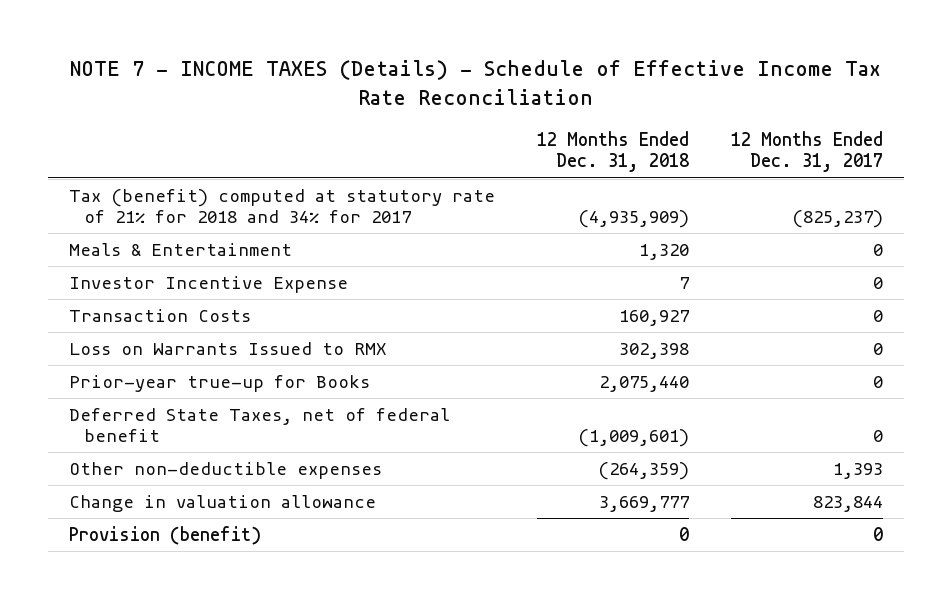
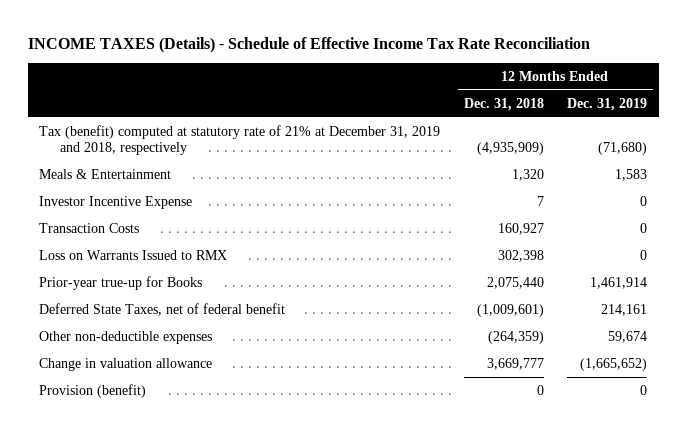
- NOTE 7 - INCOME TAXES (Details) - Schedule of Effective Income Tax Rate Reconciliation
+ INCOME TAXES (Details) - Schedule of Effective Income Tax Rate Reconciliation
- | 12 Months Ended Dec. 31, 2018 | 12 Months Ended Dec. 31, 2017
+ | 12 Months Ended Dec. 31, 2018 | 12 Months Ended Dec. 31, 2019
- Tax (benefit) computed at statutory rate of 21% for 2018 and 34% for 2017 | (4,935,909) | (825,237)
+ Tax (benefit) computed at statutory rate of 21% at December 31, 2019 and 2018, respectively | (4,935,909) | (71,680)

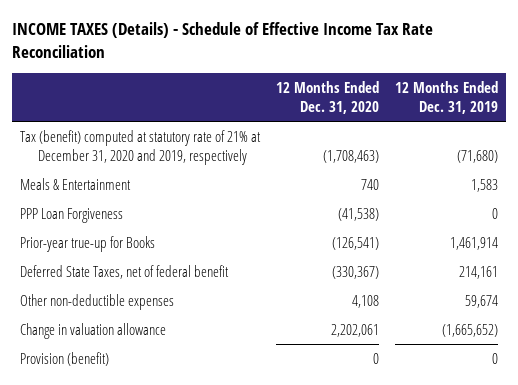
- | 12 Months Ended Dec. 31, 2018 | 12 Months Ended Dec. 31, 2019
+ | 12 Months Ended Dec. 31, 2020 | 12 Months Ended Dec. 31, 2019
- Tax (benefit) computed at statutory rate of 21% at December 31, 2019 and 2018, respectively | (4,935,909) | (71,680)
+ Tax (benefit) computed at statutory rate of 21% at December 31, 2020 and 2019, respectively | (1,708,463) | (71,680)
- Investor Incentive Expense | 7 | 0
- Transaction Costs | 160,927 | 0
- Loss on Warrants Issued to RMX | 302,398 | 0
+ PPP Loan Forgiveness | (41,538) | 0

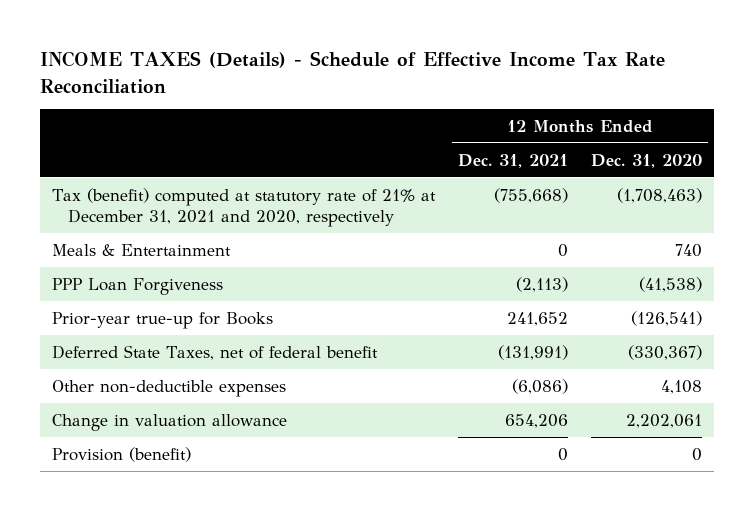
- | 12 Months Ended Dec. 31, 2020 | 12 Months Ended Dec. 31, 2019
+ | 12 Months Ended Dec. 31, 2021 | 12 Months Ended Dec. 31, 2020
- Tax (benefit) computed at statutory rate of 21% at December 31, 2020 and 2019, respectively | (1,708,463) | (71,680)
+ Tax (benefit) computed at statutory rate of 21% at December 31, 2021 and 2020, respectively | (755,668) | (1,708,463)

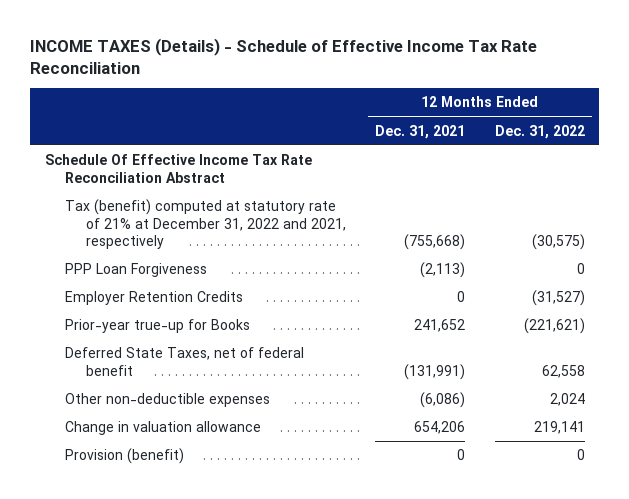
- | 12 Months Ended Dec. 31, 2021 | 12 Months Ended Dec. 31, 2020
+ | 12 Months Ended Dec. 31, 2021 | 12 Months Ended Dec. 31, 2022
- Tax (benefit) computed at statutory rate of 21% at December 31, 2021 and 2020, respectively | (755,668) | (1,708,463)
- Meals & Entertainment | 0 | 740
+ Schedule Of Effective Income Tax Rate Reconciliation Abstract
+ Tax (benefit) computed at statutory rate of 21% at December 31, 2022 and 2021, respectively | (755,668) | (30,575)
+ Employer Retention Credits | 0 | (31,527)

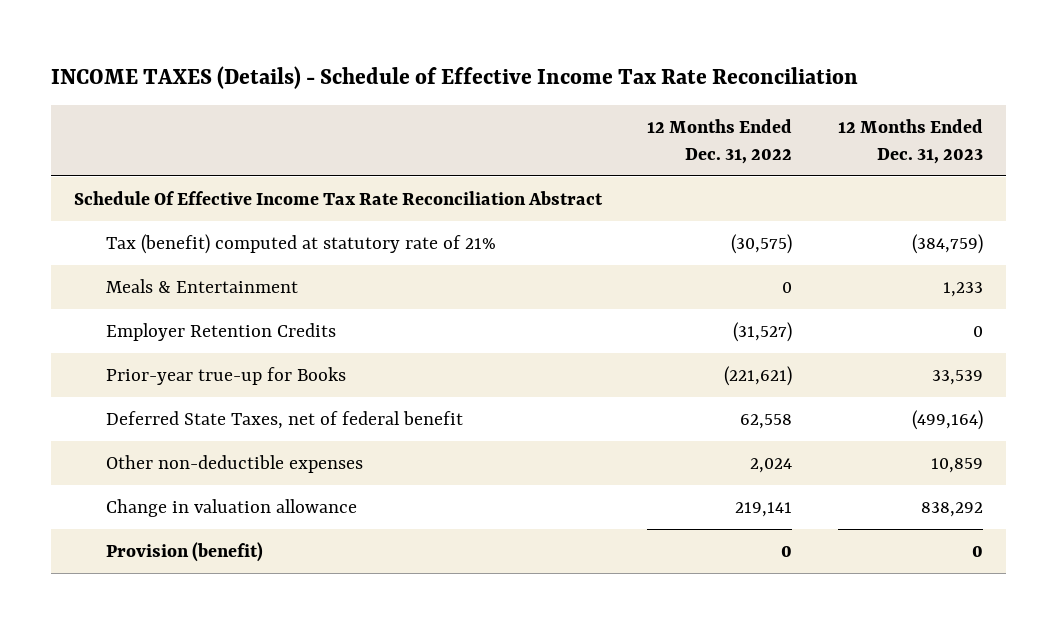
- | 12 Months Ended Dec. 31, 2021 | 12 Months Ended Dec. 31, 2022
+ | 12 Months Ended Dec. 31, 2022 | 12 Months Ended Dec. 31, 2023
- Tax (benefit) computed at statutory rate of 21% at December 31, 2022 and 2021, respectively | (755,668) | (30,575)
- PPP Loan Forgiveness | (2,113) | 0
+ Tax (benefit) computed at statutory rate of 21% | (30,575) | (384,759)
+ Meals & Entertainment | 0 | 1,233

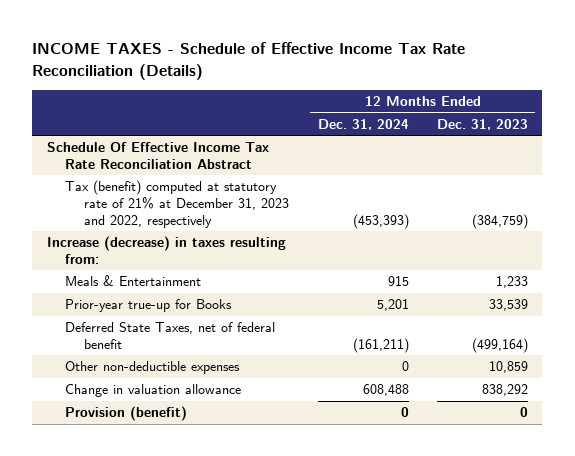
- INCOME TAXES (Details) - Schedule of Effective Income Tax Rate Reconciliation
+ INCOME TAXES - Schedule of Effective Income Tax Rate Reconciliation (Details)
- | 12 Months Ended Dec. 31, 2022 | 12 Months Ended Dec. 31, 2023
+ | 12 Months Ended Dec. 31, 2024 | 12 Months Ended Dec. 31, 2023
- Tax (benefit) computed at statutory rate of 21% | (30,575) | (384,759)
+ Tax (benefit) computed at statutory rate of 21% at December 31, 2023 and 2022, respectively | (453,393) | (384,759)
+ Increase (decrease) in taxes resulting from:
- Employer Retention Credits | (31,527) | 0

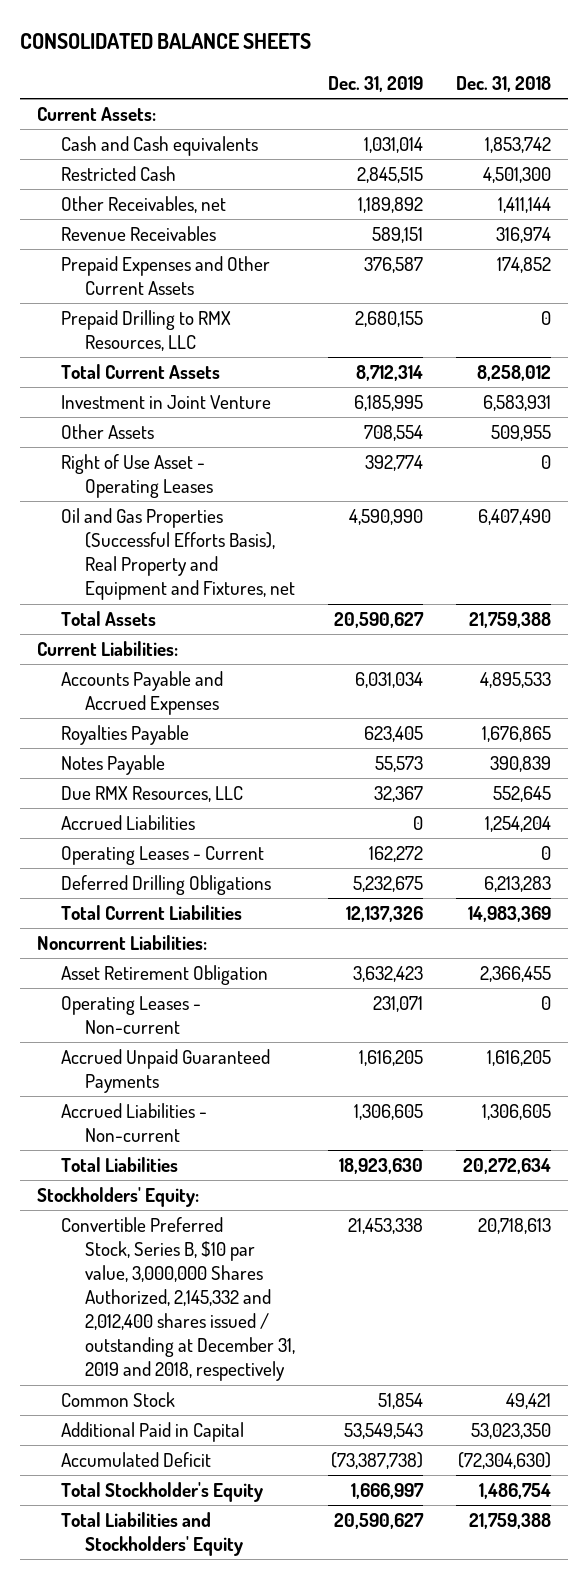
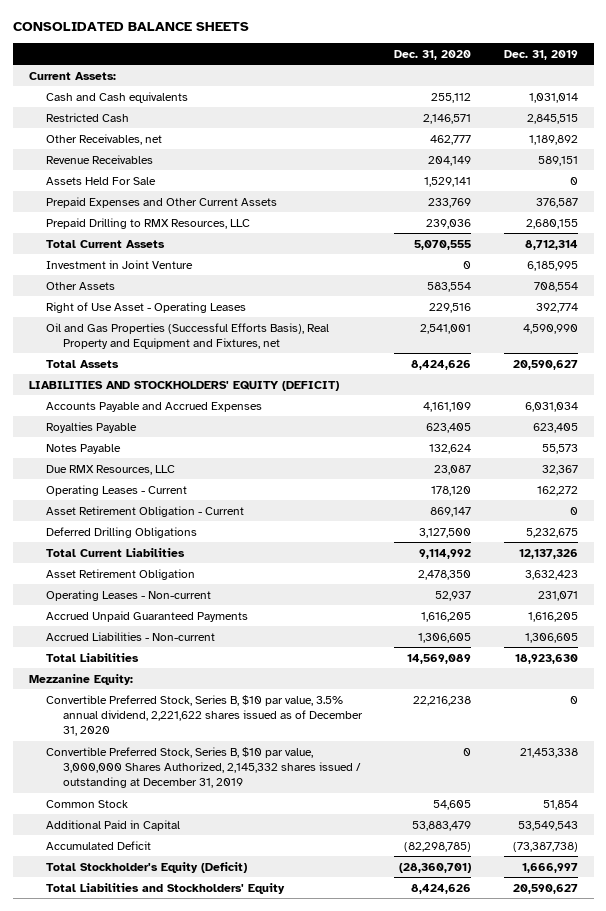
- | Dec. 31, 2019 | Dec. 31, 2018
+ | Dec. 31, 2020 | Dec. 31, 2019
+ Assets Held For Sale | 1,529,141 | 0
- Current Liabilities:
+ LIABILITIES AND STOCKHOLDERS' EQUITY (DEFICIT)
- Accrued Liabilities | 0 | 1,254,204
+ Asset Retirement Obligation - Current | 869,147 | 0
- Noncurrent Liabilities:
- Stockholders' Equity:
- Convertible Preferred Stock, Series B, $10 par value, 3,000,000 Shares Authorized, 2,145,332 and 2,012,400 shares issued / outstanding at December 31, 2019 and 2018, respectively | 21,453,338 | 20,718,613
+ Mezzanine Equity:
+ Convertible Preferred Stock, Series B, $10 par value, 3.5% annual dividend, 2,221,622 shares issued as of December 31, 2020 | 22,216,238 | 0
+ Convertible Preferred Stock, Series B, $10 par value, 3,000,000 Shares Authorized, 2,145,332 shares issued / outstanding at December 31, 2019 | 0 | 21,453,338
- Total Stockholder's Equity | 1,666,997 | 1,486,754
+ Total Stockholder's Equity (Deficit) | (28,360,701) | 1,666,997

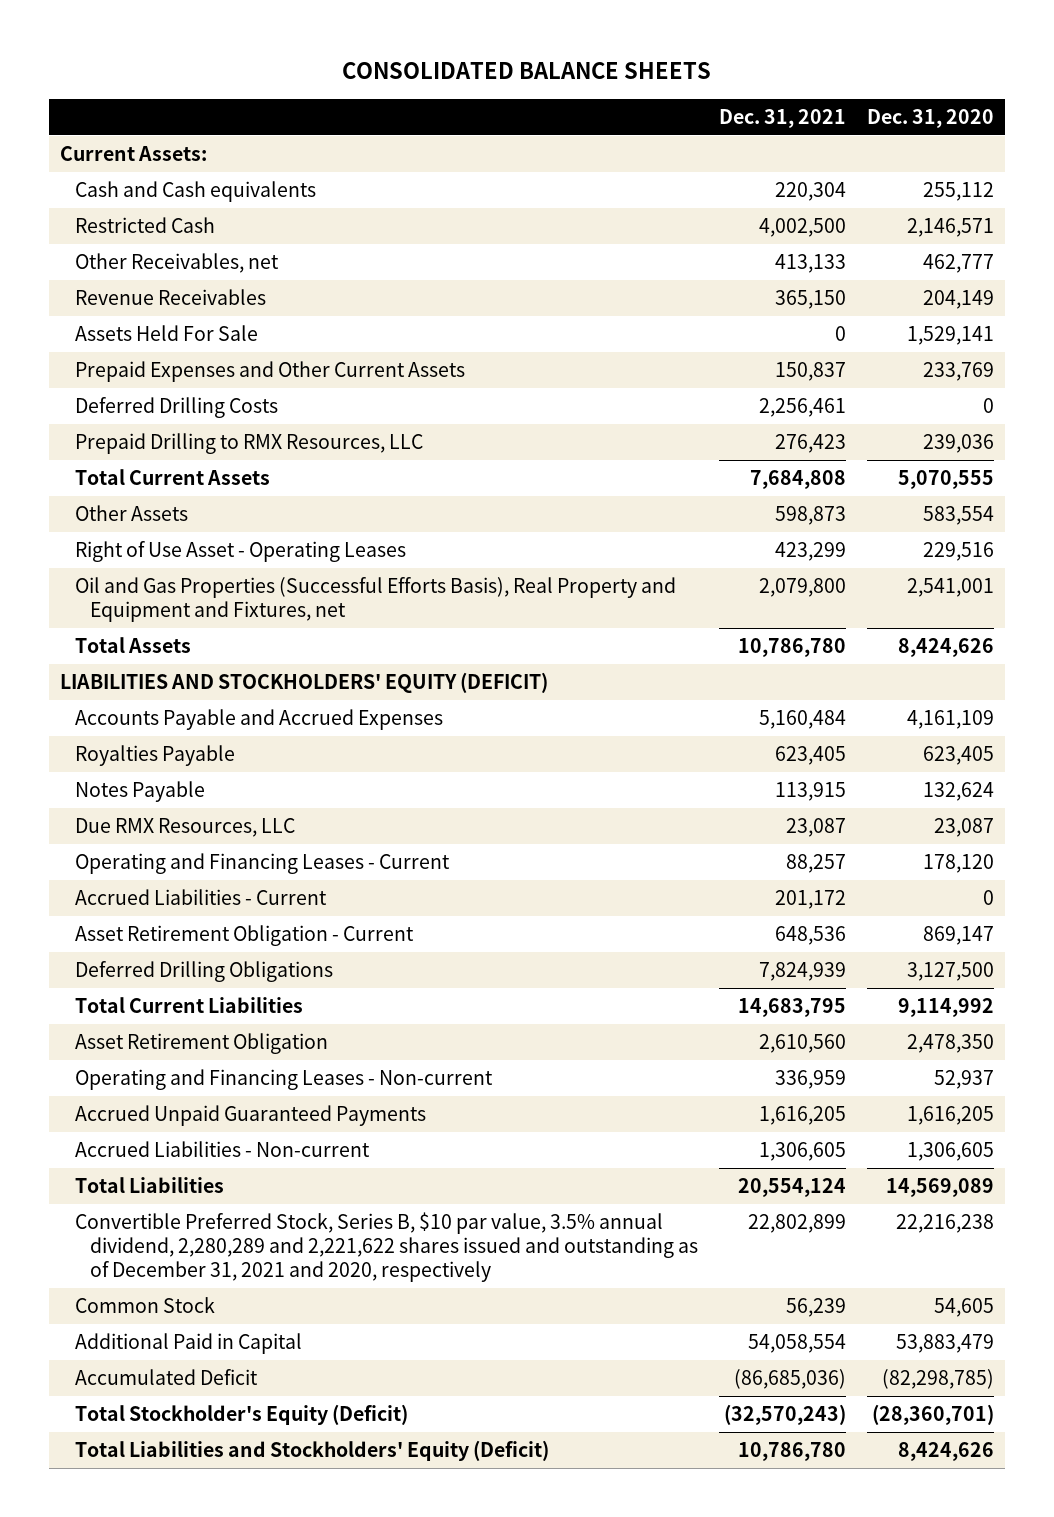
- | Dec. 31, 2020 | Dec. 31, 2019
+ | Dec. 31, 2021 | Dec. 31, 2020
+ Deferred Drilling Costs | 2,256,461 | 0
- Investment in Joint Venture | 0 | 6,185,995
- Operating Leases - Current | 178,120 | 162,272
+ Operating and Financing Leases - Current | 88,257 | 178,120
+ Accrued Liabilities - Current | 201,172 | 0
- Operating Leases - Non-current | 52,937 | 231,071
+ Operating and Financing Leases - Non-current | 336,959 | 52,937
- Mezzanine Equity:
- Convertible Preferred Stock, Series B, $10 par value, 3.5% annual dividend, 2,221,622 shares issued as of December 31, 2020 | 22,216,238 | 0
- Convertible Preferred Stock, Series B, $10 par value, 3,000,000 Shares Authorized, 2,145,332 shares issued / outstanding at December 31, 2019 | 0 | 21,453,338
+ Convertible Preferred Stock, Series B, $10 par value, 3.5% annual dividend, 2,280,289 and 2,221,622 shares issued and outstanding as of December 31, 2021 and 2020, respectively | 22,802,899 | 22,216,238
- Total Liabilities and Stockholders' Equity | 8,424,626 | 20,590,627
+ Total Liabilities and Stockholders' Equity (Deficit) | 10,786,780 | 8,424,626

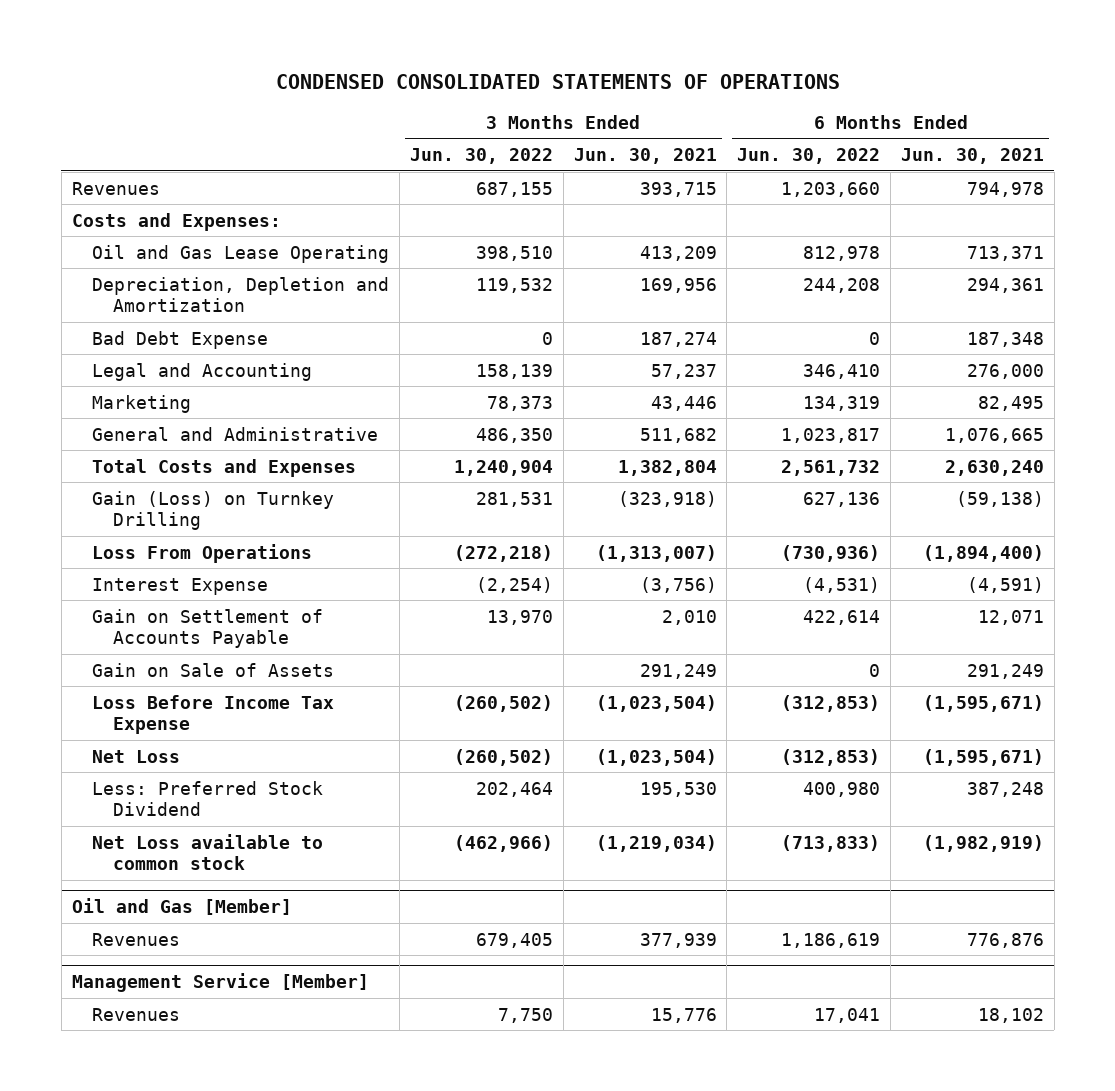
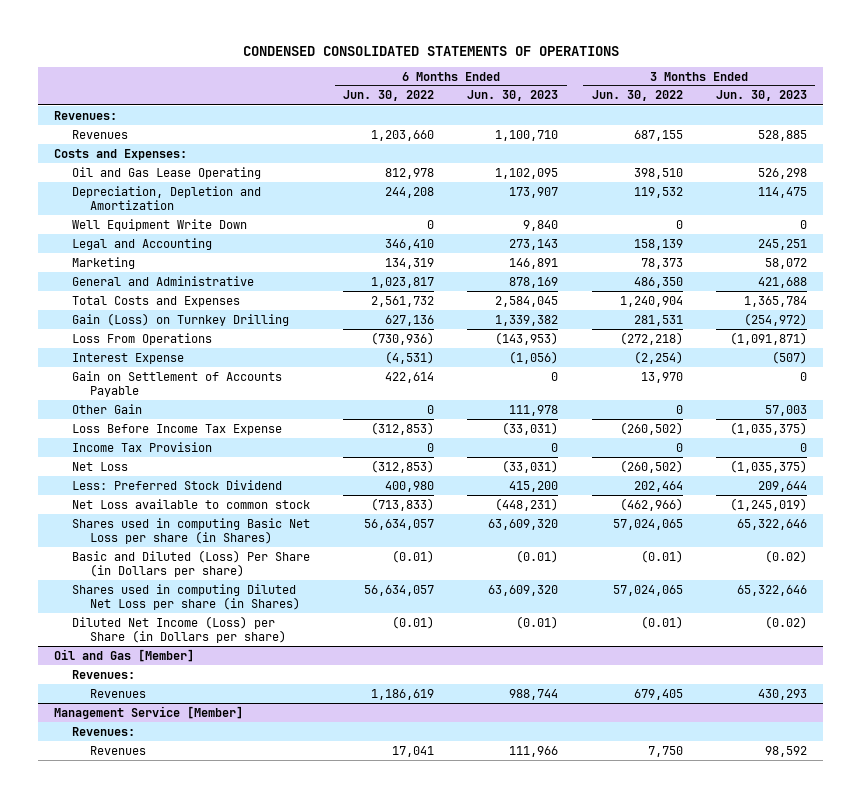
- | 3 Months Ended Jun. 30, 2022 | 3 Months Ended Jun. 30, 2021 | 6 Months Ended Jun. 30, 2022 | 6 Months Ended Jun. 30, 2021
+ | 6 Months Ended Jun. 30, 2022 | 6 Months Ended Jun. 30, 2023 | 3 Months Ended Jun. 30, 2022 | 3 Months Ended Jun. 30, 2023
+ Revenues:
- Bad Debt Expense | 0 | 187,274 | 0 | 187,348
+ Well Equipment Write Down | 0 | 9,840 | 0 | 0
- Gain on Sale of Assets | | 291,249 | 0 | 291,249
+ Other Gain | 0 | 111,978 | 0 | 57,003
+ Income Tax Provision | 0 | 0 | 0 | 0
+ Shares used in computing Basic Net Loss per share (in Shares) | 56,634,057 | 63,609,320 | 57,024,065 | 65,322,646
+ Basic and Diluted (Loss) Per Share (in Dollars per share) | (0.01) | (0.01) | (0.01) | (0.02)
+ Shares used in computing Diluted Net Loss per share (in Shares) | 56,634,057 | 63,609,320 | 57,024,065 | 65,322,646
+ Diluted Net Income (Loss) per Share (in Dollars per share) | (0.01) | (0.01) | (0.01) | (0.02)
@ Oil and Gas [Member]
+ Revenues:
@ Management Service [Member]
+ Revenues:

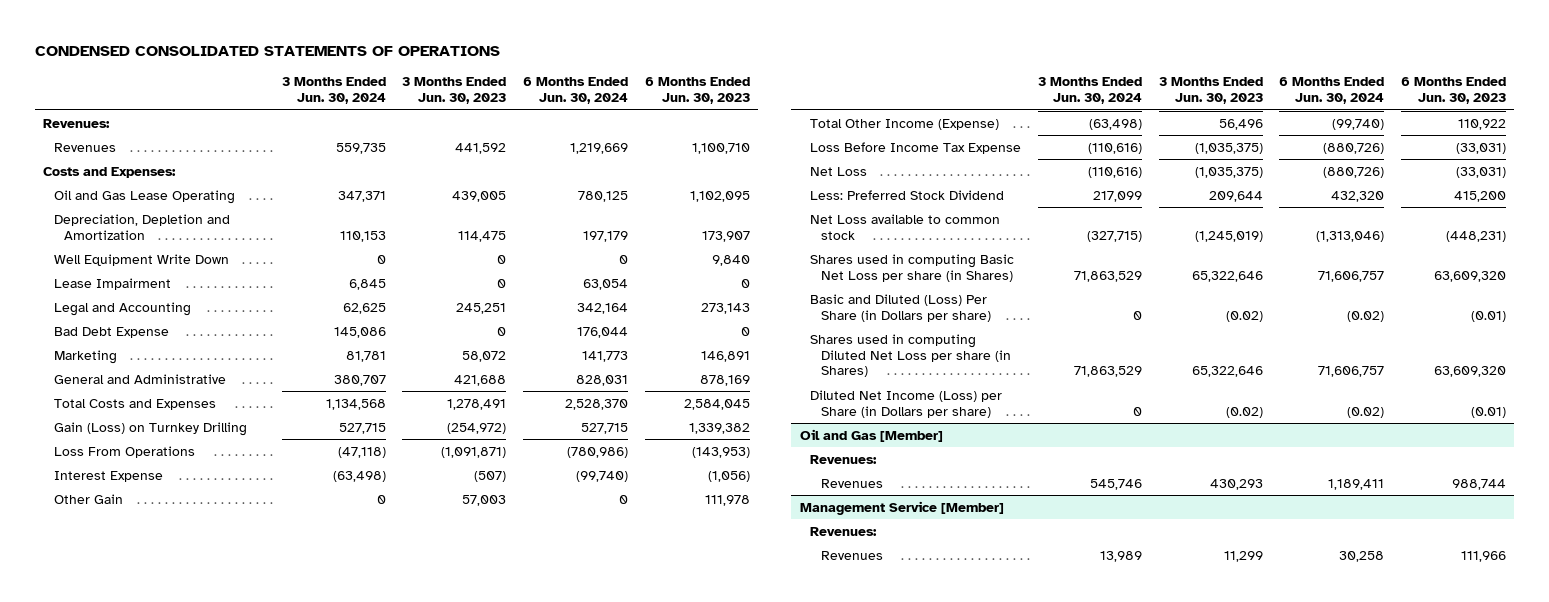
- | 6 Months Ended Jun. 30, 2022 | 6 Months Ended Jun. 30, 2023 | 3 Months Ended Jun. 30, 2022 | 3 Months Ended Jun. 30, 2023
+ | 3 Months Ended Jun. 30, 2024 | 3 Months Ended Jun. 30, 2023 | 6 Months Ended Jun. 30, 2024 | 6 Months Ended Jun. 30, 2023
- Revenues | 1,203,660 | 1,100,710 | 687,155 | 528,885
+ Revenues | 559,735 | 441,592 | 1,219,669 | 1,100,710
- Oil and Gas Lease Operating | 812,978 | 1,102,095 | 398,510 | 526,298
+ Oil and Gas Lease Operating | 347,371 | 439,005 | 780,125 | 1,102,095
+ Lease Impairment | 6,845 | 0 | 63,054 | 0
+ Bad Debt Expense | 145,086 | 0 | 176,044 | 0
- Total Costs and Expenses | 2,561,732 | 2,584,045 | 1,240,904 | 1,365,784
+ Total Costs and Expenses | 1,134,568 | 1,278,491 | 2,528,370 | 2,584,045
- Gain on Settlement of Accounts Payable | 422,614 | 0 | 13,970 | 0
+ Total Other Income (Expense) | (63,498) | 56,496 | (99,740) | 110,922
- Income Tax Provision | 0 | 0 | 0 | 0
@ Management Service [Member]
- Revenues | 17,041 | 111,966 | 7,750 | 98,592
+ Revenues | 13,989 | 11,299 | 30,258 | 111,966

